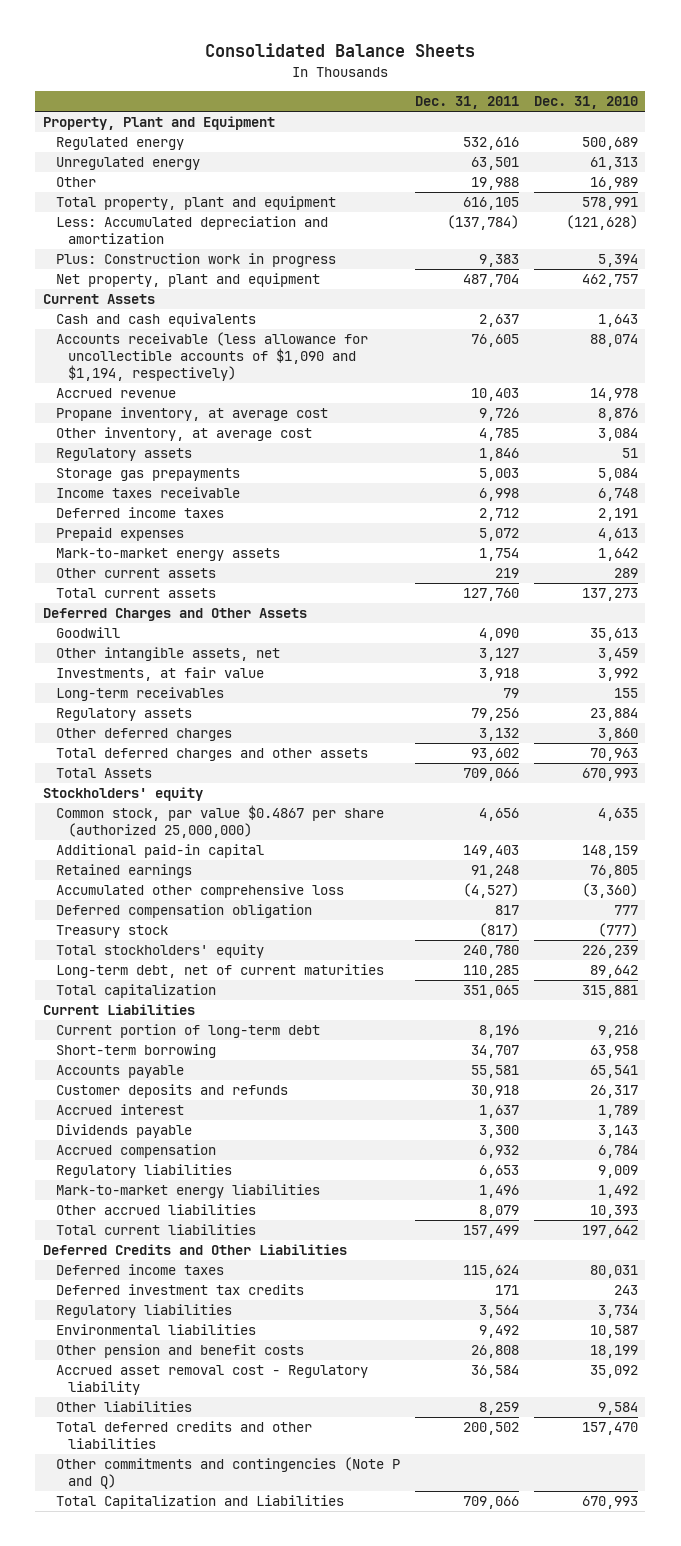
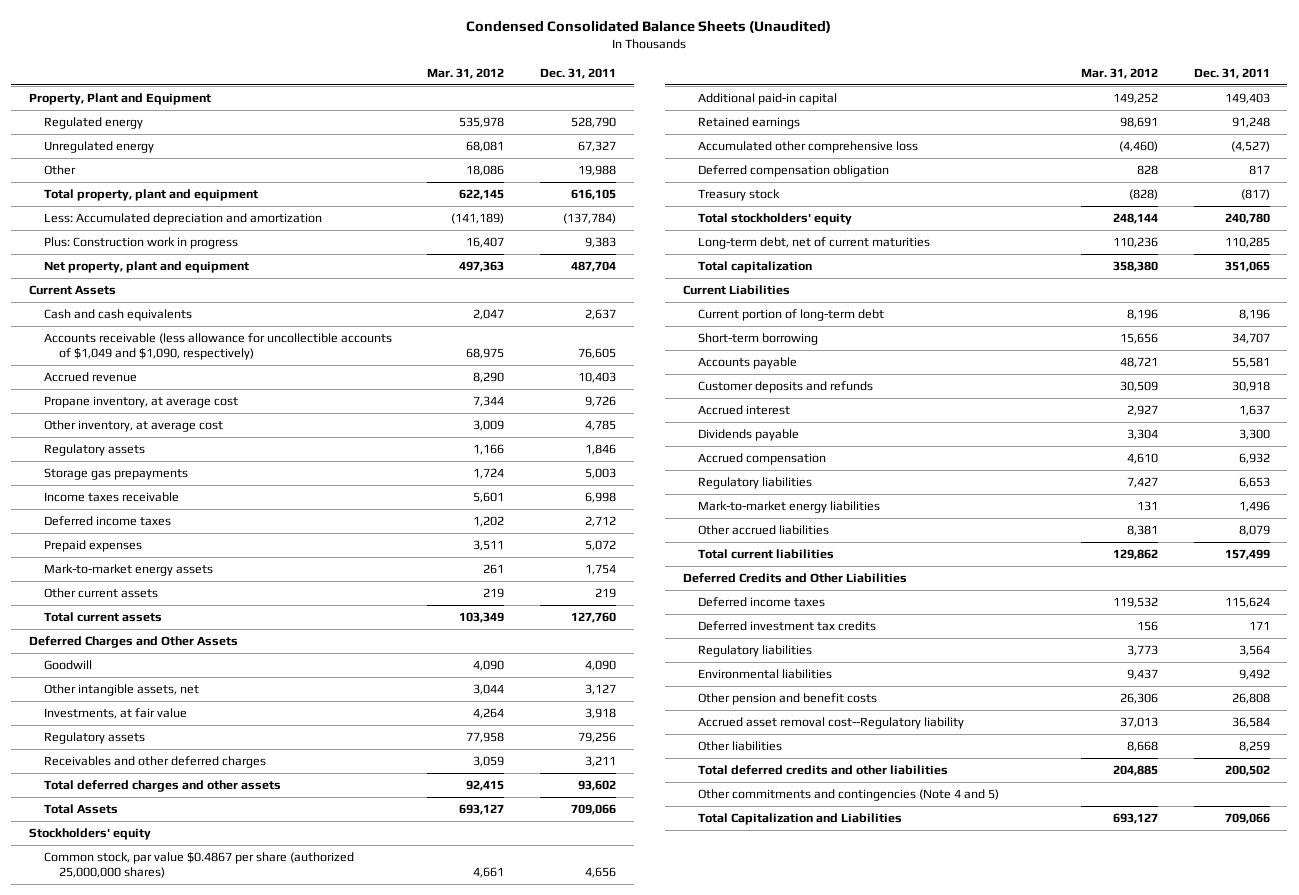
- Consolidated Balance Sheets
+ Condensed Consolidated Balance Sheets (Unaudited)
- | Dec. 31, 2011 | Dec. 31, 2010
+ | Mar. 31, 2012 | Dec. 31, 2011
- Regulated energy | 532,616 | 500,689
- Unregulated energy | 63,501 | 61,313
+ Regulated energy | 535,978 | 528,790
+ Unregulated energy | 68,081 | 67,327
- Accounts receivable (less allowance for uncollectible accounts of $1,090 and $1,194, respectively) | 76,605 | 88,074
+ Accounts receivable (less allowance for uncollectible accounts of $1,049 and $1,090, respectively) | 68,975 | 76,605
- Long-term receivables | 79 | 155
- Other deferred charges | 3,132 | 3,860
+ Receivables and other deferred charges | 3,059 | 3,211
- Common stock, par value $0.4867 per share (authorized 25,000,000) | 4,656 | 4,635
+ Common stock, par value $0.4867 per share (authorized 25,000,000 shares) | 4,661 | 4,656
- Accrued asset removal cost - Regulatory liability | 36,584 | 35,092
+ Accrued asset removal cost--Regulatory liability | 37,013 | 36,584
- Other commitments and contingencies (Note P and Q)
+ Other commitments and contingencies (Note 4 and 5)

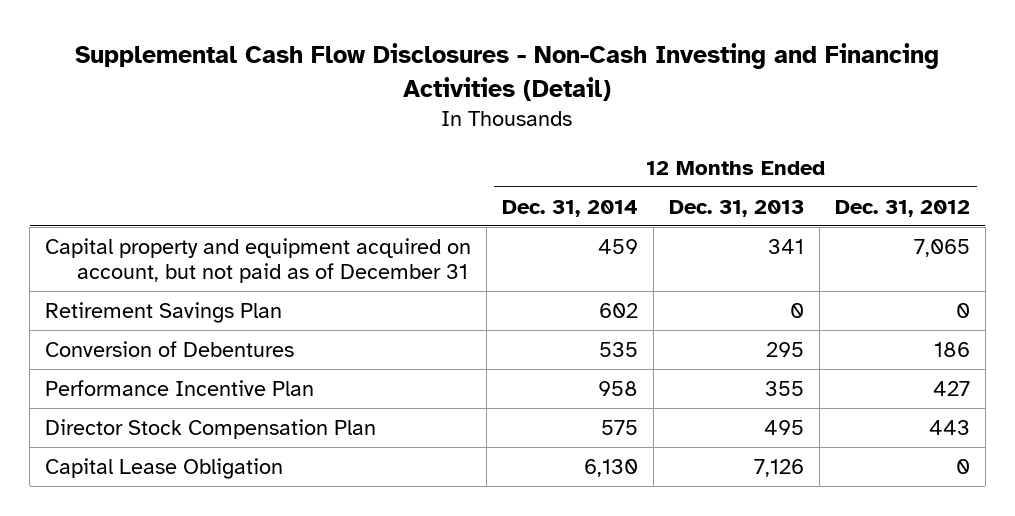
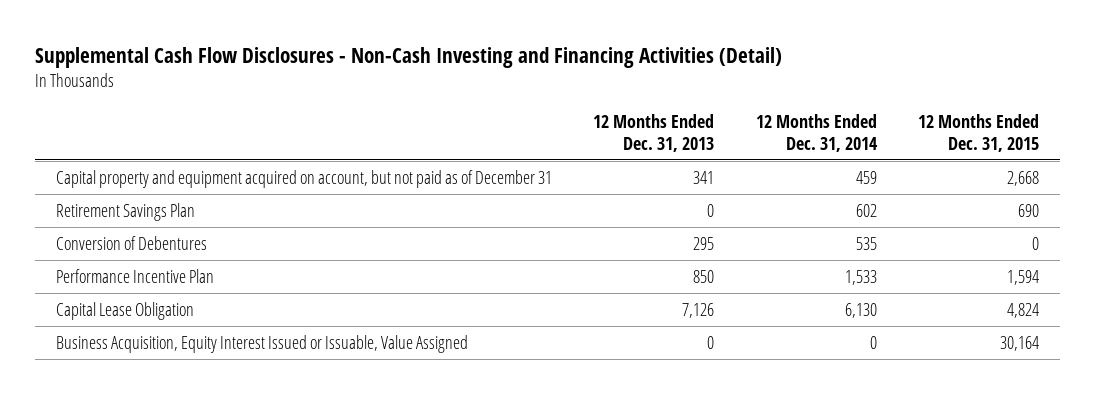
- | 12 Months Ended Dec. 31, 2014 | 12 Months Ended Dec. 31, 2013 | 12 Months Ended Dec. 31, 2012
+ | 12 Months Ended Dec. 31, 2013 | 12 Months Ended Dec. 31, 2014 | 12 Months Ended Dec. 31, 2015
- Performance Incentive Plan | 958 | 355 | 427
- Director Stock Compensation Plan | 575 | 495 | 443
+ Performance Incentive Plan | 850 | 1,533 | 1,594
+ Business Acquisition, Equity Interest Issued or Issuable, Value Assigned | 0 | 0 | 30,164

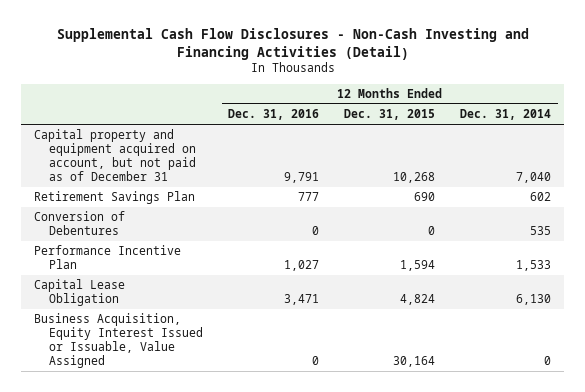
- | 12 Months Ended Dec. 31, 2013 | 12 Months Ended Dec. 31, 2014 | 12 Months Ended Dec. 31, 2015
+ | 12 Months Ended Dec. 31, 2016 | 12 Months Ended Dec. 31, 2015 | 12 Months Ended Dec. 31, 2014
- Capital property and equipment acquired on account, but not paid as of December 31 | 341 | 459 | 2,668
+ Capital property and equipment acquired on account, but not paid as of December 31 | 9,791 | 10,268 | 7,040

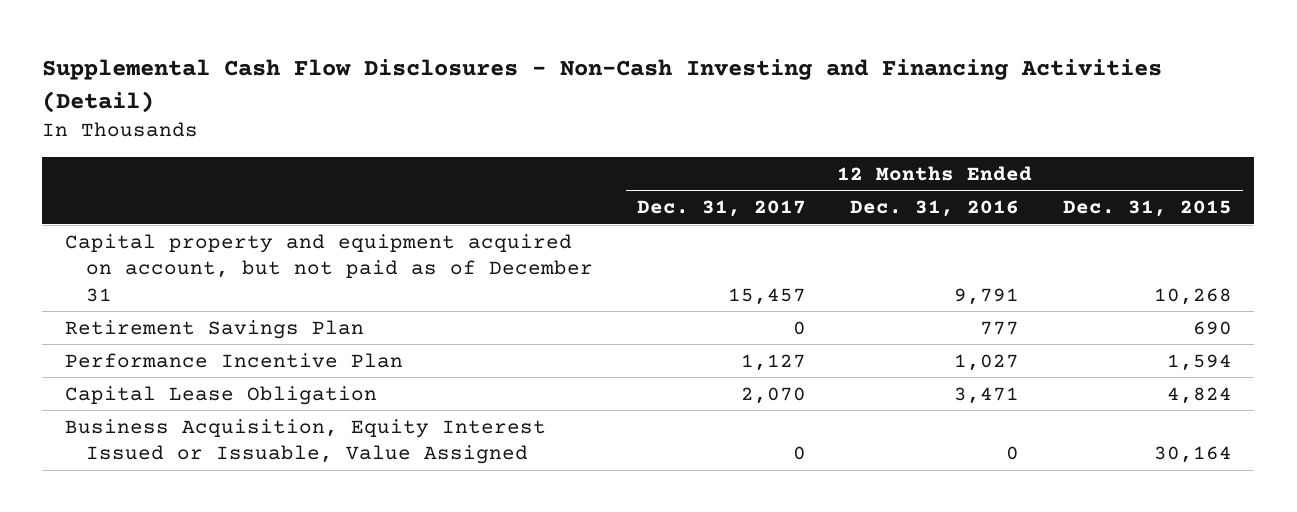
- | 12 Months Ended Dec. 31, 2016 | 12 Months Ended Dec. 31, 2015 | 12 Months Ended Dec. 31, 2014
+ | 12 Months Ended Dec. 31, 2017 | 12 Months Ended Dec. 31, 2016 | 12 Months Ended Dec. 31, 2015
- Conversion of Debentures | 0 | 0 | 535

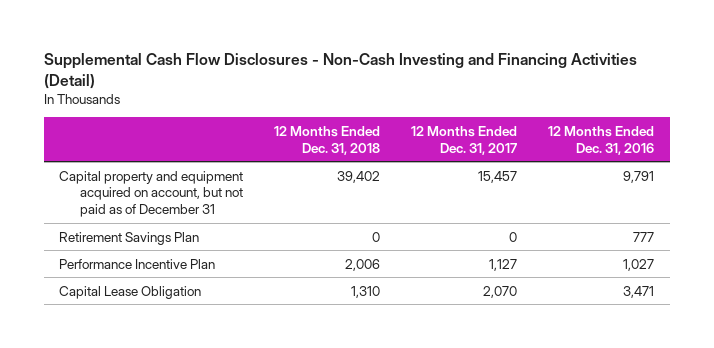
- | 12 Months Ended Dec. 31, 2017 | 12 Months Ended Dec. 31, 2016 | 12 Months Ended Dec. 31, 2015
+ | 12 Months Ended Dec. 31, 2018 | 12 Months Ended Dec. 31, 2017 | 12 Months Ended Dec. 31, 2016
- Business Acquisition, Equity Interest Issued or Issuable, Value Assigned | 0 | 0 | 30,164

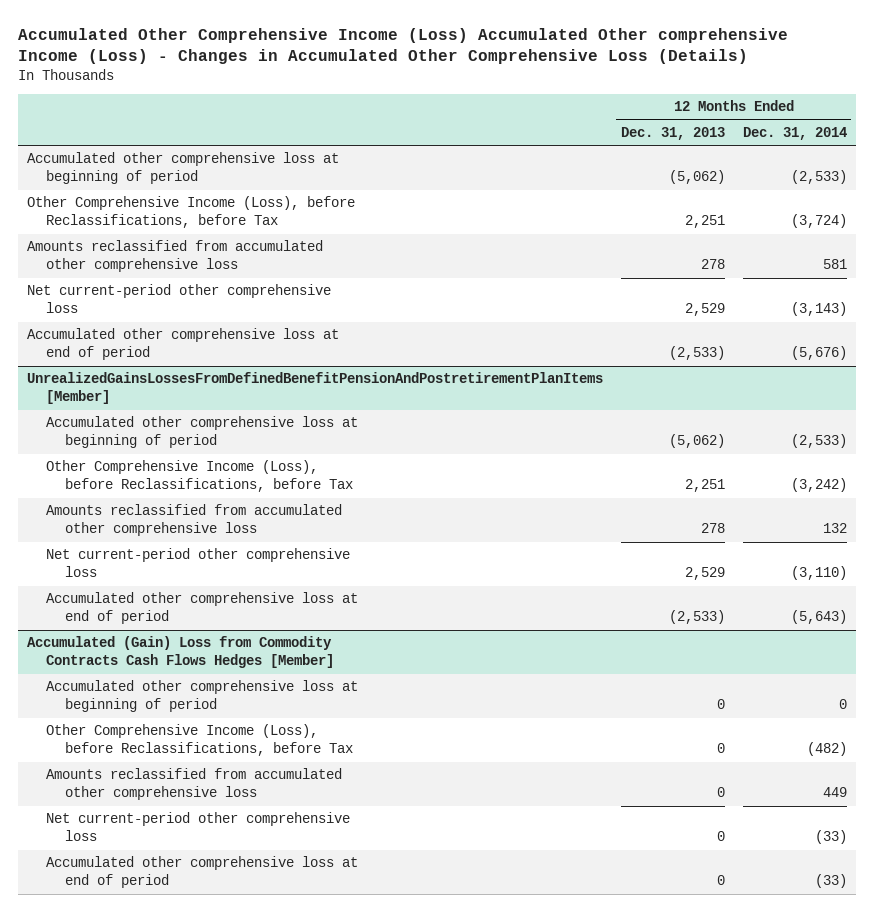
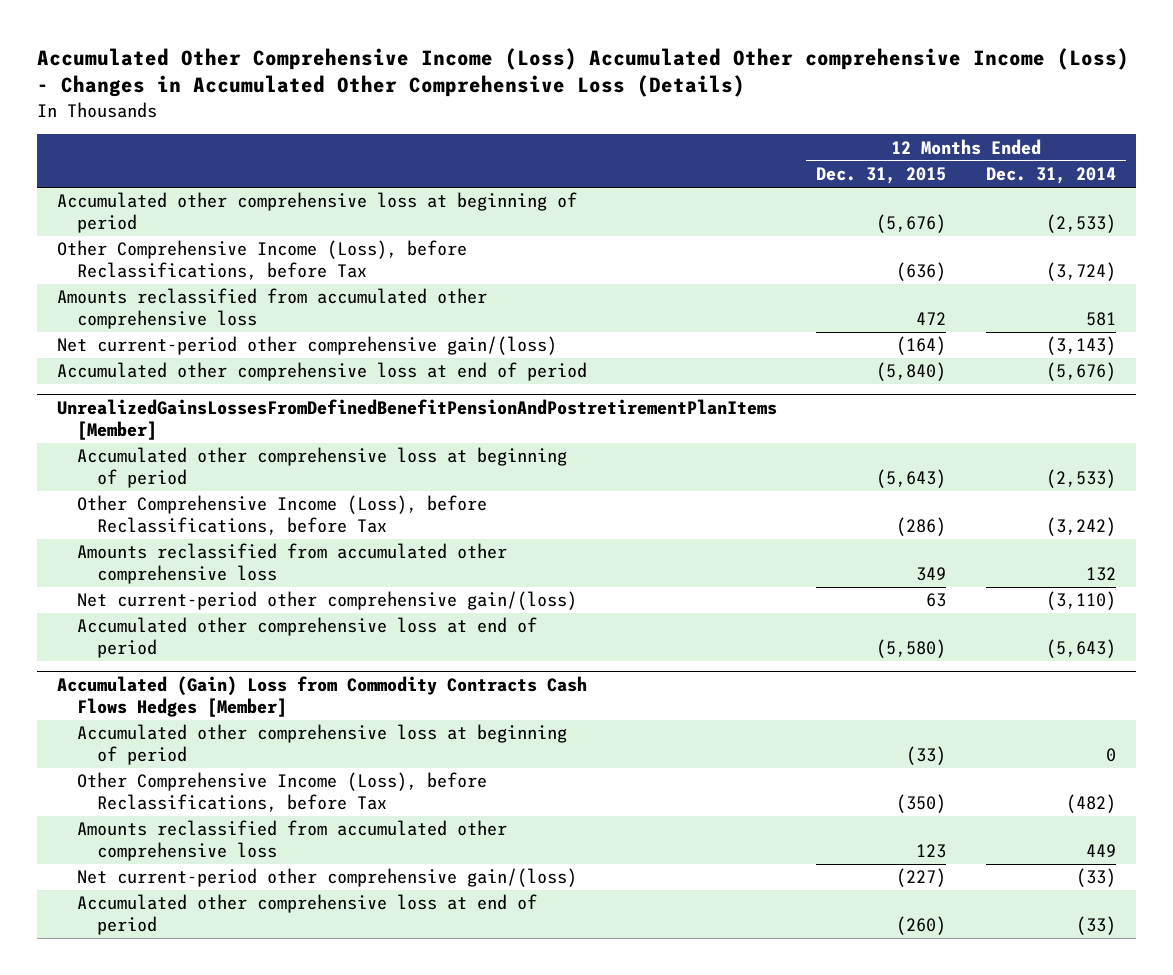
- | 12 Months Ended Dec. 31, 2013 | 12 Months Ended Dec. 31, 2014
+ | 12 Months Ended Dec. 31, 2015 | 12 Months Ended Dec. 31, 2014
- Net current-period other comprehensive loss | 2,529 | (3,143)
+ Net current-period other comprehensive gain/(loss) | (164) | (3,143)
@ UnrealizedGainsLossesFromDefinedBenefitPensionAndPostretirementPlanItems [Member]
- Net current-period other comprehensive loss | 2,529 | (3,110)
+ Net current-period other comprehensive gain/(loss) | 63 | (3,110)
@ Accumulated (Gain) Loss from Commodity Contracts Cash Flows Hedges [Member]
- Net current-period other comprehensive loss | 0 | (33)
+ Net current-period other comprehensive gain/(loss) | (227) | (33)

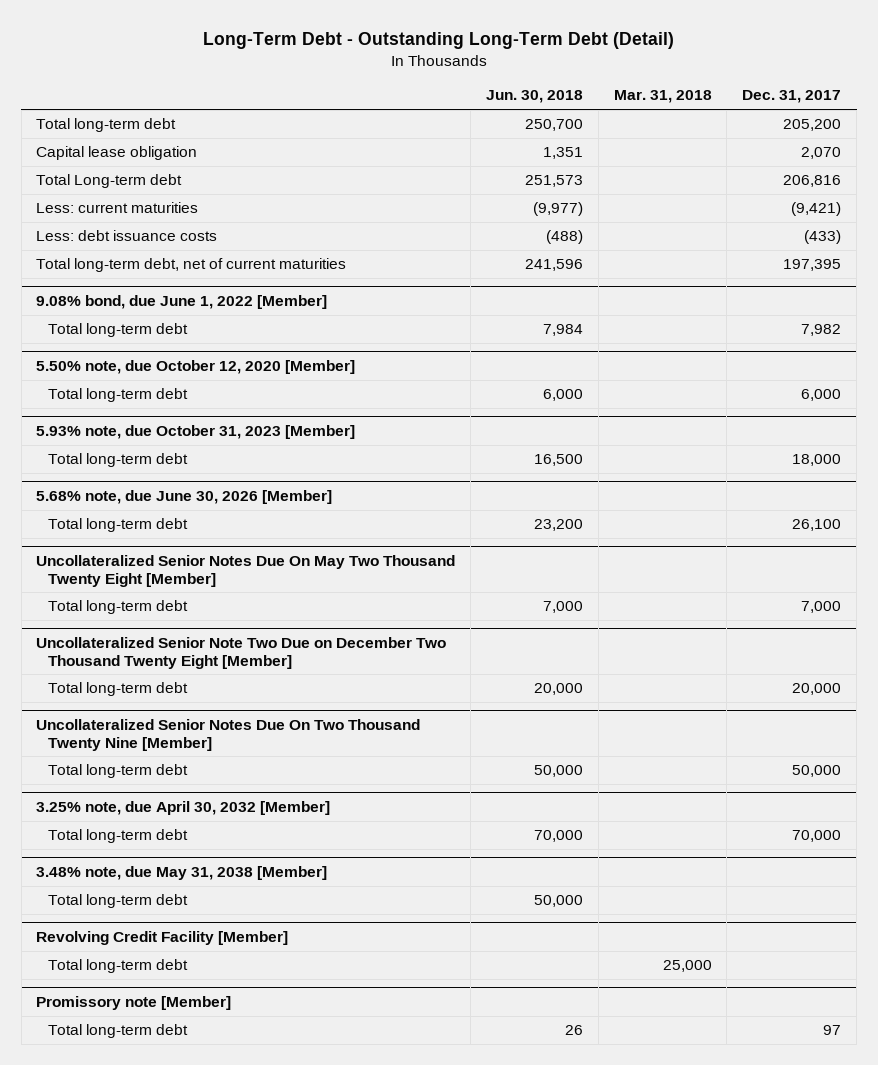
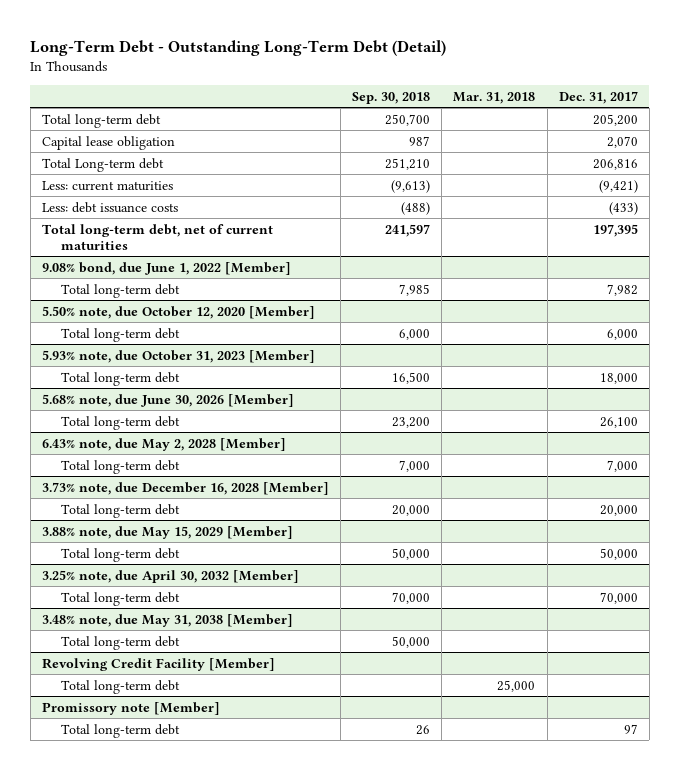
- | Jun. 30, 2018 | Mar. 31, 2018 | Dec. 31, 2017
+ | Sep. 30, 2018 | Mar. 31, 2018 | Dec. 31, 2017
- Uncollateralized Senior Notes Due On May Two Thousand Twenty Eight [Member]
+ 6.43% note, due May 2, 2028 [Member]
- Uncollateralized Senior Note Two Due on December Two Thousand Twenty Eight [Member]
+ 3.73% note, due December 16, 2028 [Member]
- Uncollateralized Senior Notes Due On Two Thousand Twenty Nine [Member]
+ 3.88% note, due May 15, 2029 [Member]

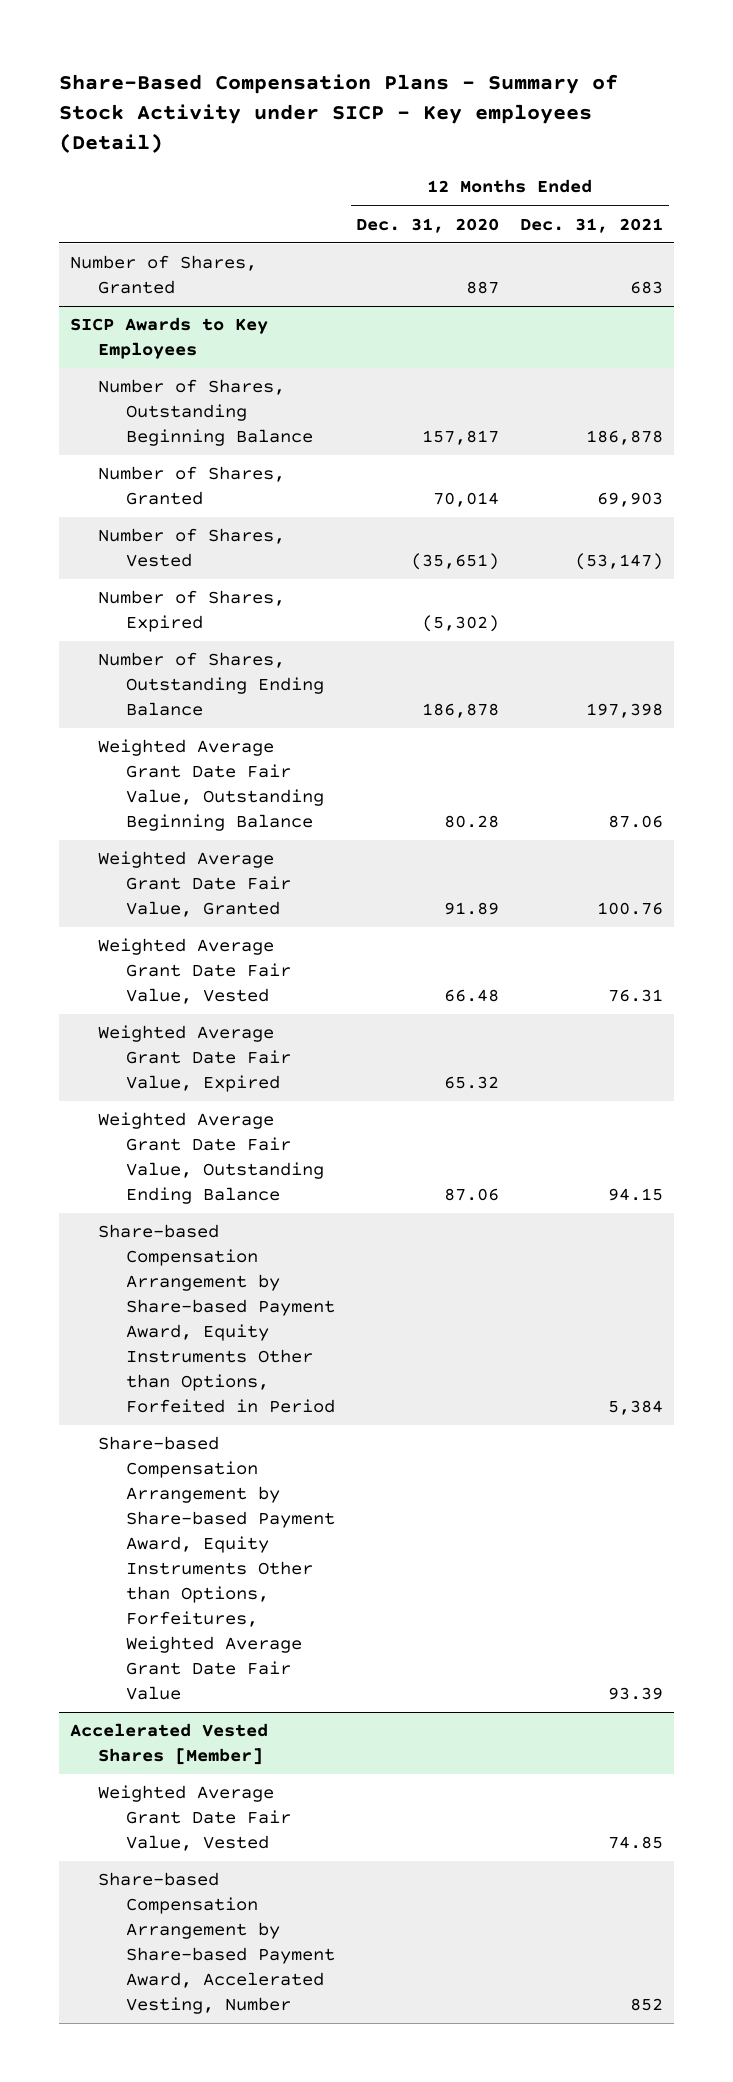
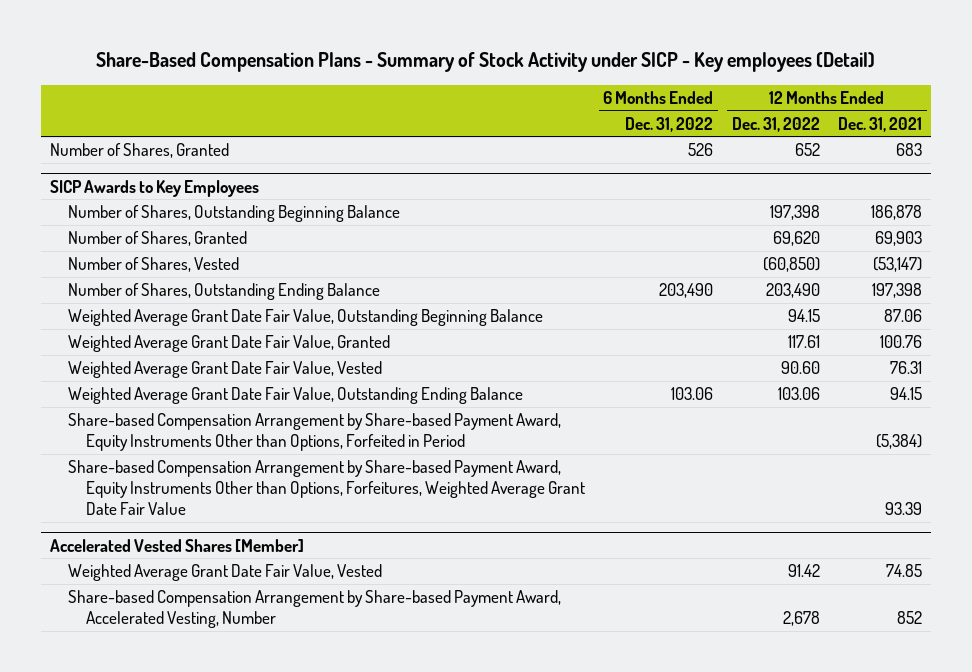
- | 12 Months Ended Dec. 31, 2020 | 12 Months Ended Dec. 31, 2021
+ | 6 Months Ended Dec. 31, 2022 | 12 Months Ended Dec. 31, 2022 | 12 Months Ended Dec. 31, 2021
@ SICP Awards to Key Employees
- Number of Shares, Expired | (5,302) |
- Weighted Average Grant Date Fair Value, Expired | 65.32 |
- Share-based Compensation Arrangement by Share-based Payment Award, Equity Instruments Other than Options, Forfeited in Period | | 5,384
+ Share-based Compensation Arrangement by Share-based Payment Award, Equity Instruments Other than Options, Forfeited in Period | | | (5,384)

